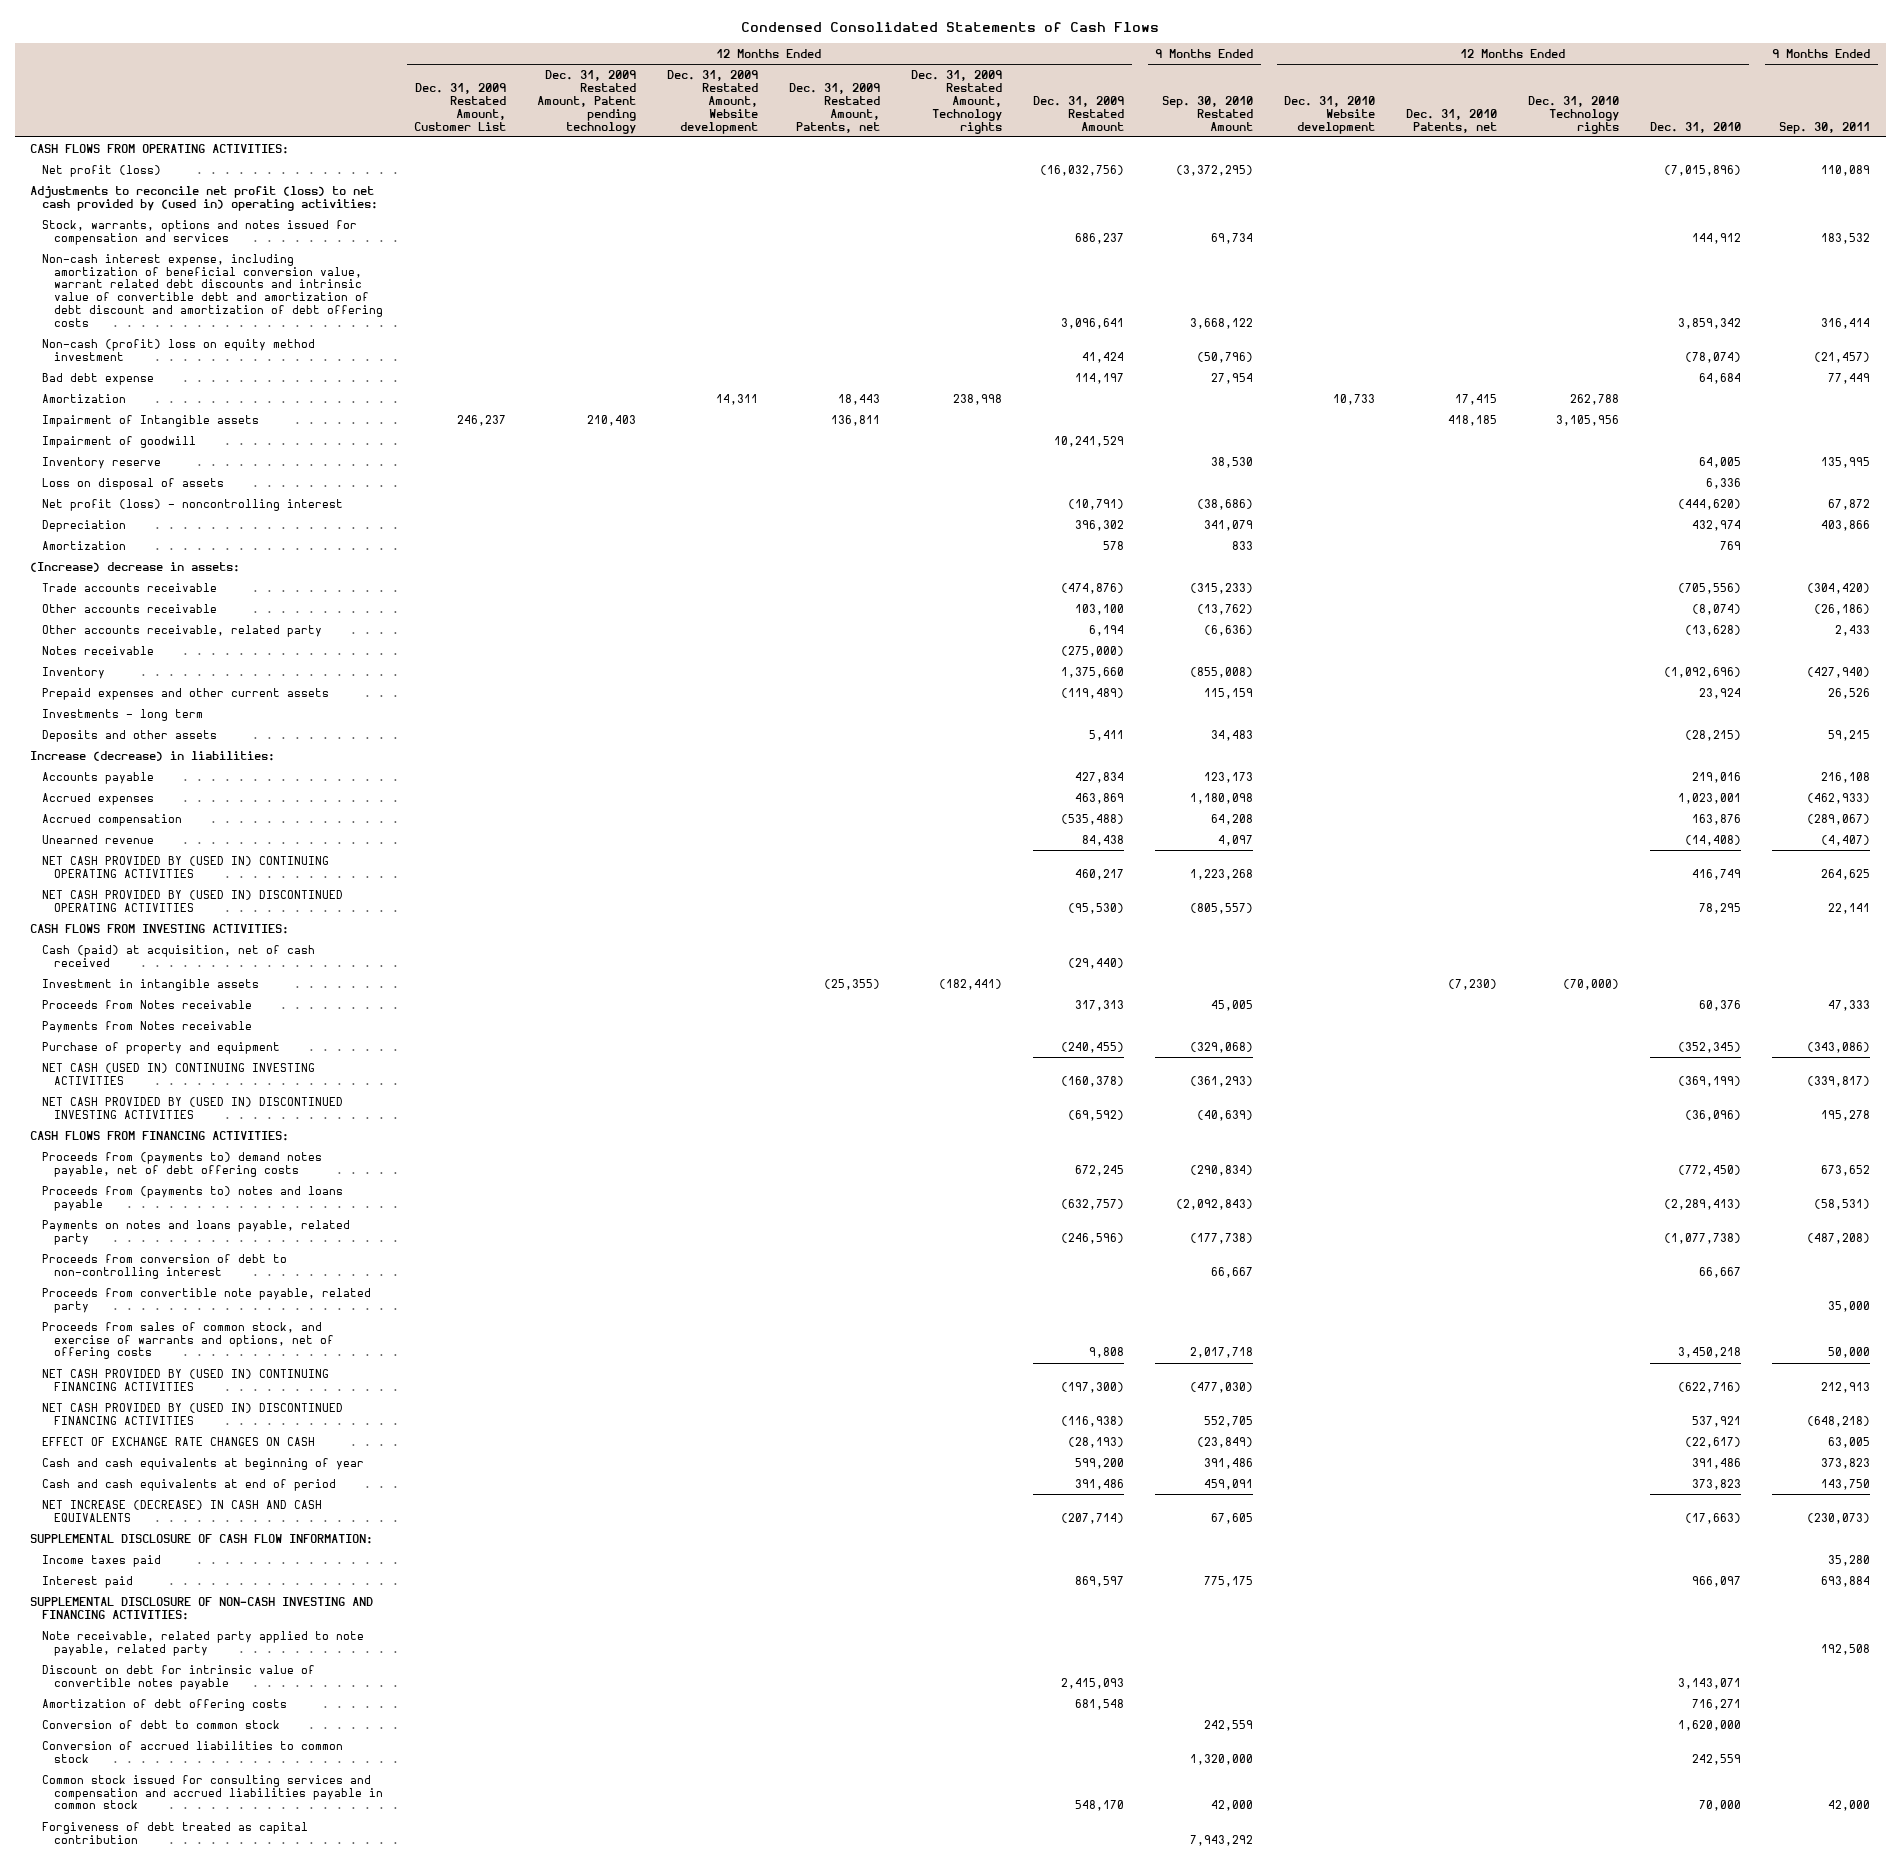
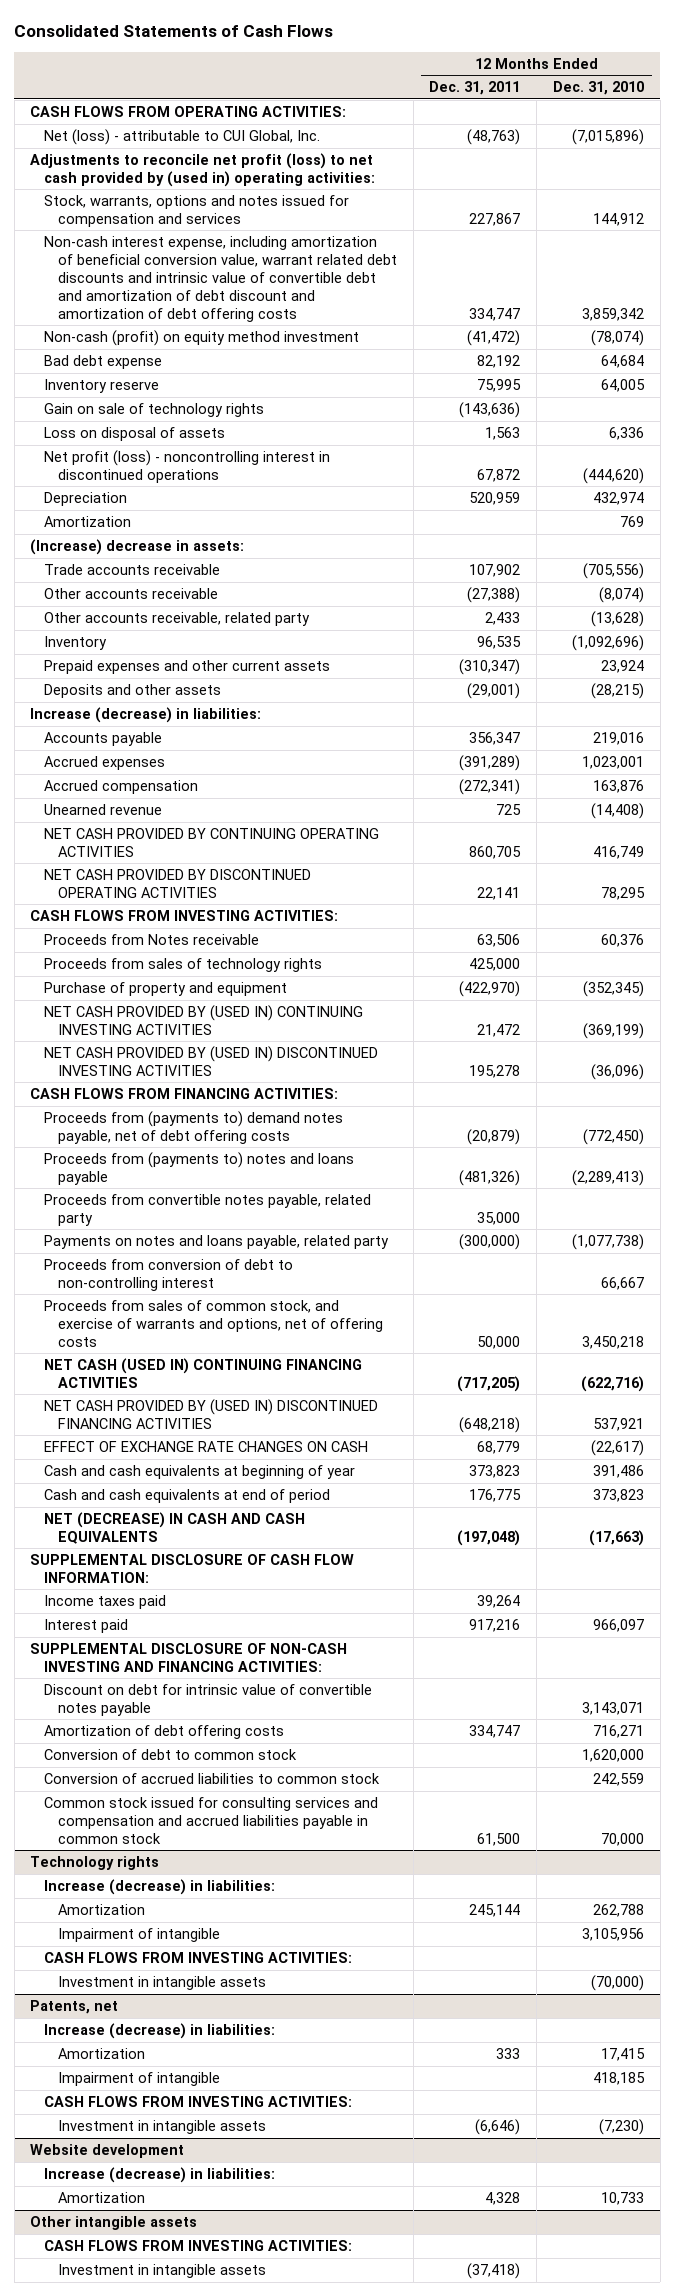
- Condensed Consolidated Statements of Cash Flows
+ Consolidated Statements of Cash Flows
- | 12 Months Ended Dec. 31, 2009 Restated Amount, Customer List | 12 Months Ended Dec. 31, 2009 Restated Amount, Patent pending technology | 12 Months Ended Dec. 31, 2009 Restated Amount, Website development | 12 Months Ended Dec. 31, 2009 Restated Amount, Patents, net | 12 Months Ended Dec. 31, 2009 Restated Amount, Technology rights | 12 Months Ended Dec. 31, 2009 Restated Amount | 9 Months Ended Sep. 30, 2010 Restated Amount | 12 Months Ended Dec. 31, 2010 Website development | 12 Months Ended Dec. 31, 2010 Patents, net | 12 Months Ended Dec. 31, 2010 Technology rights | 12 Months Ended Dec. 31, 2010 | 9 Months Ended Sep. 30, 2011
+ | 12 Months Ended Dec. 31, 2011 | 12 Months Ended Dec. 31, 2010
- Net profit (loss) | | | | | | (16,032,756) | (3,372,295) | | | | (7,015,896) | 110,089
+ Net (loss) - attributable to CUI Global, Inc. | (48,763) | (7,015,896)
- Non-cash (profit) loss on equity method investment | | | | | | 41,424 | (50,796) | | | | (78,074) | (21,457)
+ Non-cash (profit) on equity method investment | (41,472) | (78,074)
- Amortization | | | 14,311 | 18,443 | 238,998 | | | 10,733 | 17,415 | 262,788 | |
- Impairment of Intangible assets | 246,237 | 210,403 | | 136,811 | | | | | 418,185 | 3,105,956 | |
- Impairment of goodwill | | | | | | 10,241,529 | | | | | |
+ Gain on sale of technology rights | (143,636) |
- Net profit (loss) - noncontrolling interest | | | | | | (10,791) | (38,686) | | | | (444,620) | 67,872
+ Net profit (loss) - noncontrolling interest in discontinued operations | 67,872 | (444,620)
- Notes receivable | | | | | | (275,000) | | | | | |
- Investments - long term
- NET CASH PROVIDED BY (USED IN) CONTINUING OPERATING ACTIVITIES | | | | | | 460,217 | 1,223,268 | | | | 416,749 | 264,625
- NET CASH PROVIDED BY (USED IN) DISCONTINUED OPERATING ACTIVITIES | | | | | | (95,530) | (805,557) | | | | 78,295 | 22,141
+ NET CASH PROVIDED BY CONTINUING OPERATING ACTIVITIES | 860,705 | 416,749
+ NET CASH PROVIDED BY DISCONTINUED OPERATING ACTIVITIES | 22,141 | 78,295
- Cash (paid) at acquisition, net of cash received | | | | | | (29,440) | | | | | |
- Investment in intangible assets | | | | (25,355) | (182,441) | | | | (7,230) | (70,000) | |
- Payments from Notes receivable
+ Proceeds from sales of technology rights | 425,000 |
- NET CASH (USED IN) CONTINUING INVESTING ACTIVITIES | | | | | | (160,378) | (361,293) | | | | (369,199) | (339,817)
+ NET CASH PROVIDED BY (USED IN) CONTINUING INVESTING ACTIVITIES | 21,472 | (369,199)
+ Proceeds from convertible notes payable, related party | 35,000 |
- Proceeds from convertible note payable, related party | | | | | | | | | | | | 35,000
- NET CASH PROVIDED BY (USED IN) CONTINUING FINANCING ACTIVITIES | | | | | | (197,300) | (477,030) | | | | (622,716) | 212,913
+ NET CASH (USED IN) CONTINUING FINANCING ACTIVITIES | (717,205) | (622,716)
- NET INCREASE (DECREASE) IN CASH AND CASH EQUIVALENTS | | | | | | (207,714) | 67,605 | | | | (17,663) | (230,073)
+ NET (DECREASE) IN CASH AND CASH EQUIVALENTS | (197,048) | (17,663)
- Note receivable, related party applied to note payable, related party | | | | | | | | | | | | 192,508
- Forgiveness of debt treated as capital contribution | | | | | | | 7,943,292 | | | | |
+ Technology rights
+ Increase (decrease) in liabilities:
+ Amortization | 245,144 | 262,788
+ Impairment of intangible | | 3,105,956
+ CASH FLOWS FROM INVESTING ACTIVITIES:
+ Investment in intangible assets | | (70,000)
+ Patents, net
+ Increase (decrease) in liabilities:
+ Amortization | 333 | 17,415
+ Impairment of intangible | | 418,185
+ CASH FLOWS FROM INVESTING ACTIVITIES:
+ Investment in intangible assets | (6,646) | (7,230)
+ Website development
+ Increase (decrease) in liabilities:
+ Amortization | 4,328 | 10,733
+ Other intangible assets
+ CASH FLOWS FROM INVESTING ACTIVITIES:
+ Investment in intangible assets | (37,418) |

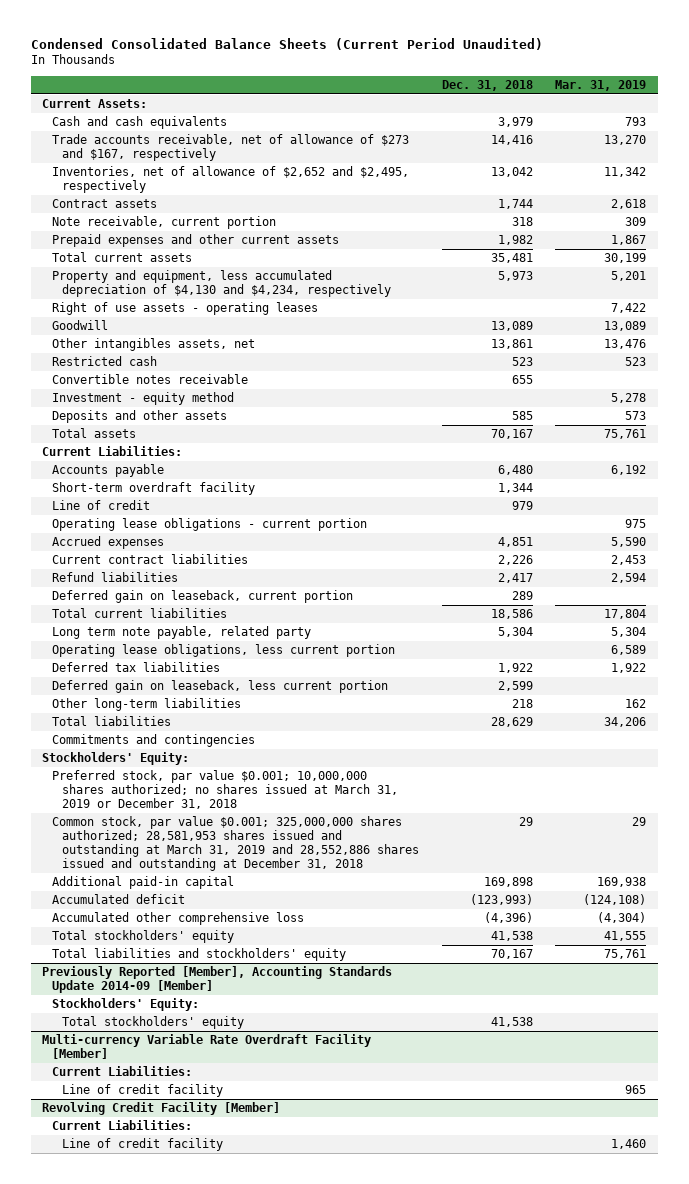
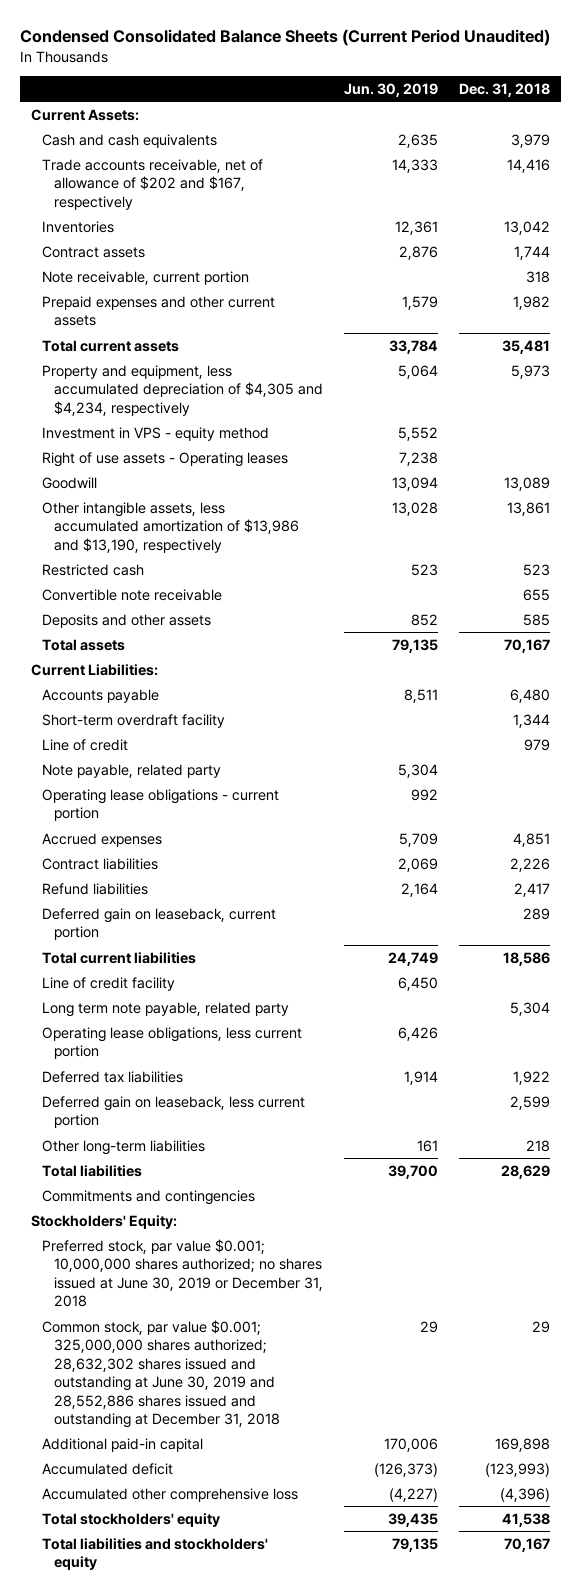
- | Dec. 31, 2018 | Mar. 31, 2019
+ | Jun. 30, 2019 | Dec. 31, 2018
- Trade accounts receivable, net of allowance of $273 and $167, respectively | 14,416 | 13,270
- Inventories, net of allowance of $2,652 and $2,495, respectively | 13,042 | 11,342
+ Trade accounts receivable, net of allowance of $202 and $167, respectively | 14,333 | 14,416
+ Inventories | 12,361 | 13,042
- Property and equipment, less accumulated depreciation of $4,130 and $4,234, respectively | 5,973 | 5,201
- Right of use assets - operating leases | | 7,422
+ Property and equipment, less accumulated depreciation of $4,305 and $4,234, respectively | 5,064 | 5,973
+ Investment in VPS - equity method | 5,552 |
+ Right of use assets - Operating leases | 7,238 |
- Other intangibles assets, net | 13,861 | 13,476
+ Other intangible assets, less accumulated amortization of $13,986 and $13,190, respectively | 13,028 | 13,861
- Convertible notes receivable | 655 |
- Investment - equity method | | 5,278
+ Convertible note receivable | | 655
+ Note payable, related party | 5,304 |
- Current contract liabilities | 2,226 | 2,453
+ Contract liabilities | 2,069 | 2,226
+ Line of credit facility | 6,450 |
- Preferred stock, par value $0.001; 10,000,000 shares authorized; no shares issued at March 31, 2019 or December 31, 2018
- Common stock, par value $0.001; 325,000,000 shares authorized; 28,581,953 shares issued and outstanding at March 31, 2019 and 28,552,886 shares issued and outstanding at December 31, 2018 | 29 | 29
+ Preferred stock, par value $0.001; 10,000,000 shares authorized; no shares issued at June 30, 2019 or December 31, 2018
+ Common stock, par value $0.001; 325,000,000 shares authorized; 28,632,302 shares issued and outstanding at June 30, 2019 and 28,552,886 shares issued and outstanding at December 31, 2018 | 29 | 29
- Previously Reported [Member], Accounting Standards Update 2014-09 [Member]
- Stockholders' Equity:
- Total stockholders' equity | 41,538 |
- Multi-currency Variable Rate Overdraft Facility [Member]
- Current Liabilities:
- Line of credit facility | | 965
- Revolving Credit Facility [Member]
- Current Liabilities:
- Line of credit facility | | 1,460

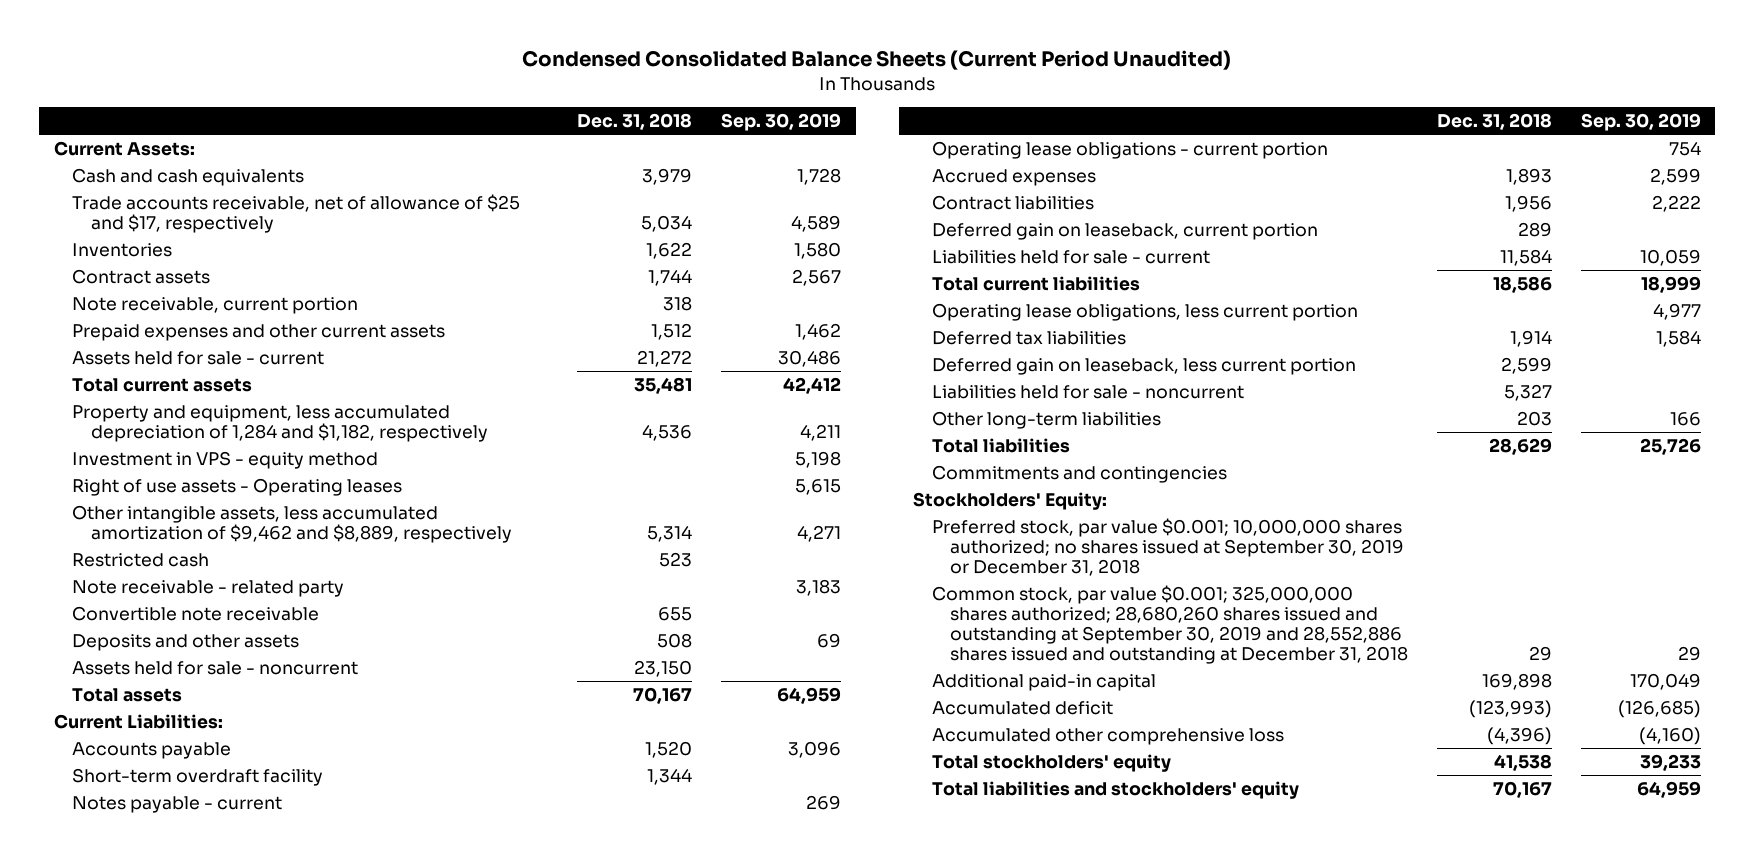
- | Jun. 30, 2019 | Dec. 31, 2018
+ | Dec. 31, 2018 | Sep. 30, 2019
- Trade accounts receivable, net of allowance of $202 and $167, respectively | 14,333 | 14,416
- Inventories | 12,361 | 13,042
+ Trade accounts receivable, net of allowance of $25 and $17, respectively | 5,034 | 4,589
+ Inventories | 1,622 | 1,580
- Prepaid expenses and other current assets | 1,579 | 1,982
+ Prepaid expenses and other current assets | 1,512 | 1,462
+ Assets held for sale - current | 21,272 | 30,486
- Property and equipment, less accumulated depreciation of $4,305 and $4,234, respectively | 5,064 | 5,973
+ Property and equipment, less accumulated depreciation of 1,284 and $1,182, respectively | 4,536 | 4,211
- Goodwill | 13,094 | 13,089
- Other intangible assets, less accumulated amortization of $13,986 and $13,190, respectively | 13,028 | 13,861
+ Other intangible assets, less accumulated amortization of $9,462 and $8,889, respectively | 5,314 | 4,271
+ Note receivable - related party | | 3,183
- Deposits and other assets | 852 | 585
+ Deposits and other assets | 508 | 69
+ Assets held for sale - noncurrent | 23,150 |
- Accounts payable | 8,511 | 6,480
+ Accounts payable | 1,520 | 3,096
- Line of credit | | 979
- Note payable, related party | 5,304 |
+ Notes payable - current | | 269
- Accrued expenses | 5,709 | 4,851
- Contract liabilities | 2,069 | 2,226
- Refund liabilities | 2,164 | 2,417
+ Accrued expenses | 1,893 | 2,599
+ Contract liabilities | 1,956 | 2,222
+ Liabilities held for sale - current | 11,584 | 10,059
- Line of credit facility | 6,450 |
- Long term note payable, related party | | 5,304
- Deferred tax liabilities | 1,914 | 1,922
+ Deferred tax liabilities | 1,914 | 1,584
- Other long-term liabilities | 161 | 218
+ Liabilities held for sale - noncurrent | 5,327 |
+ Other long-term liabilities | 203 | 166
- Preferred stock, par value $0.001; 10,000,000 shares authorized; no shares issued at June 30, 2019 or December 31, 2018
- Common stock, par value $0.001; 325,000,000 shares authorized; 28,632,302 shares issued and outstanding at June 30, 2019 and 28,552,886 shares issued and outstanding at December 31, 2018 | 29 | 29
+ Preferred stock, par value $0.001; 10,000,000 shares authorized; no shares issued at September 30, 2019 or December 31, 2018
+ Common stock, par value $0.001; 325,000,000 shares authorized; 28,680,260 shares issued and outstanding at September 30, 2019 and 28,552,886 shares issued and outstanding at December 31, 2018 | 29 | 29

